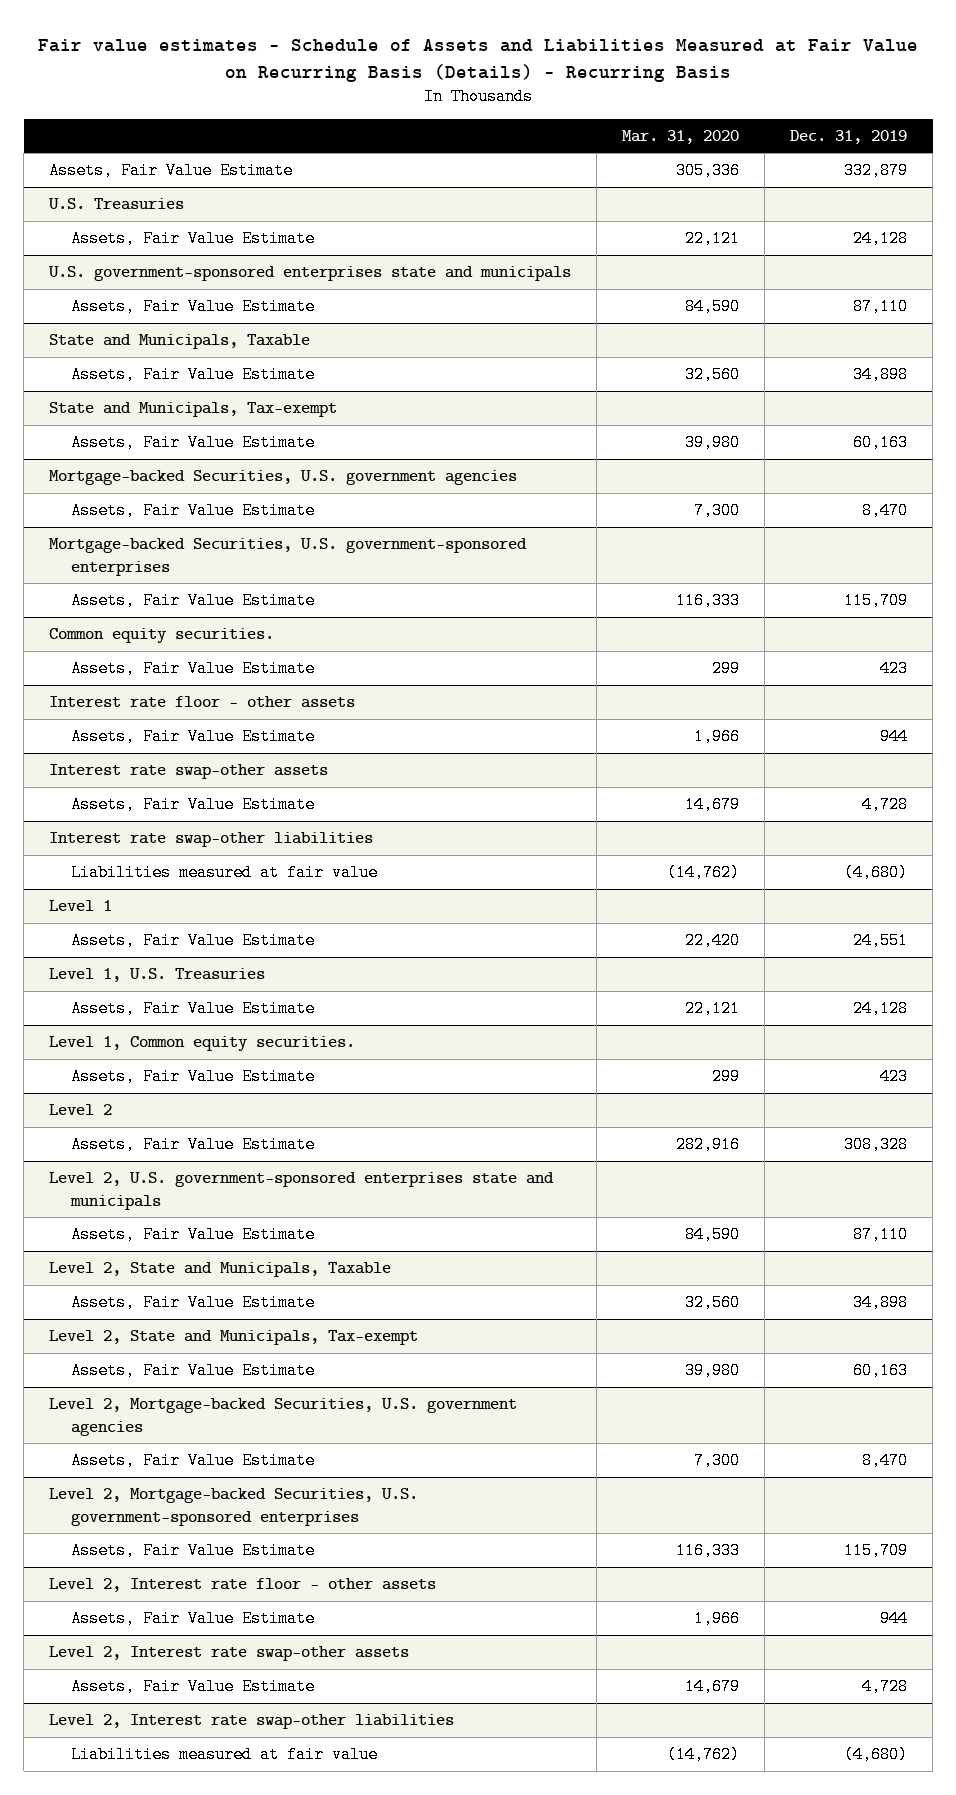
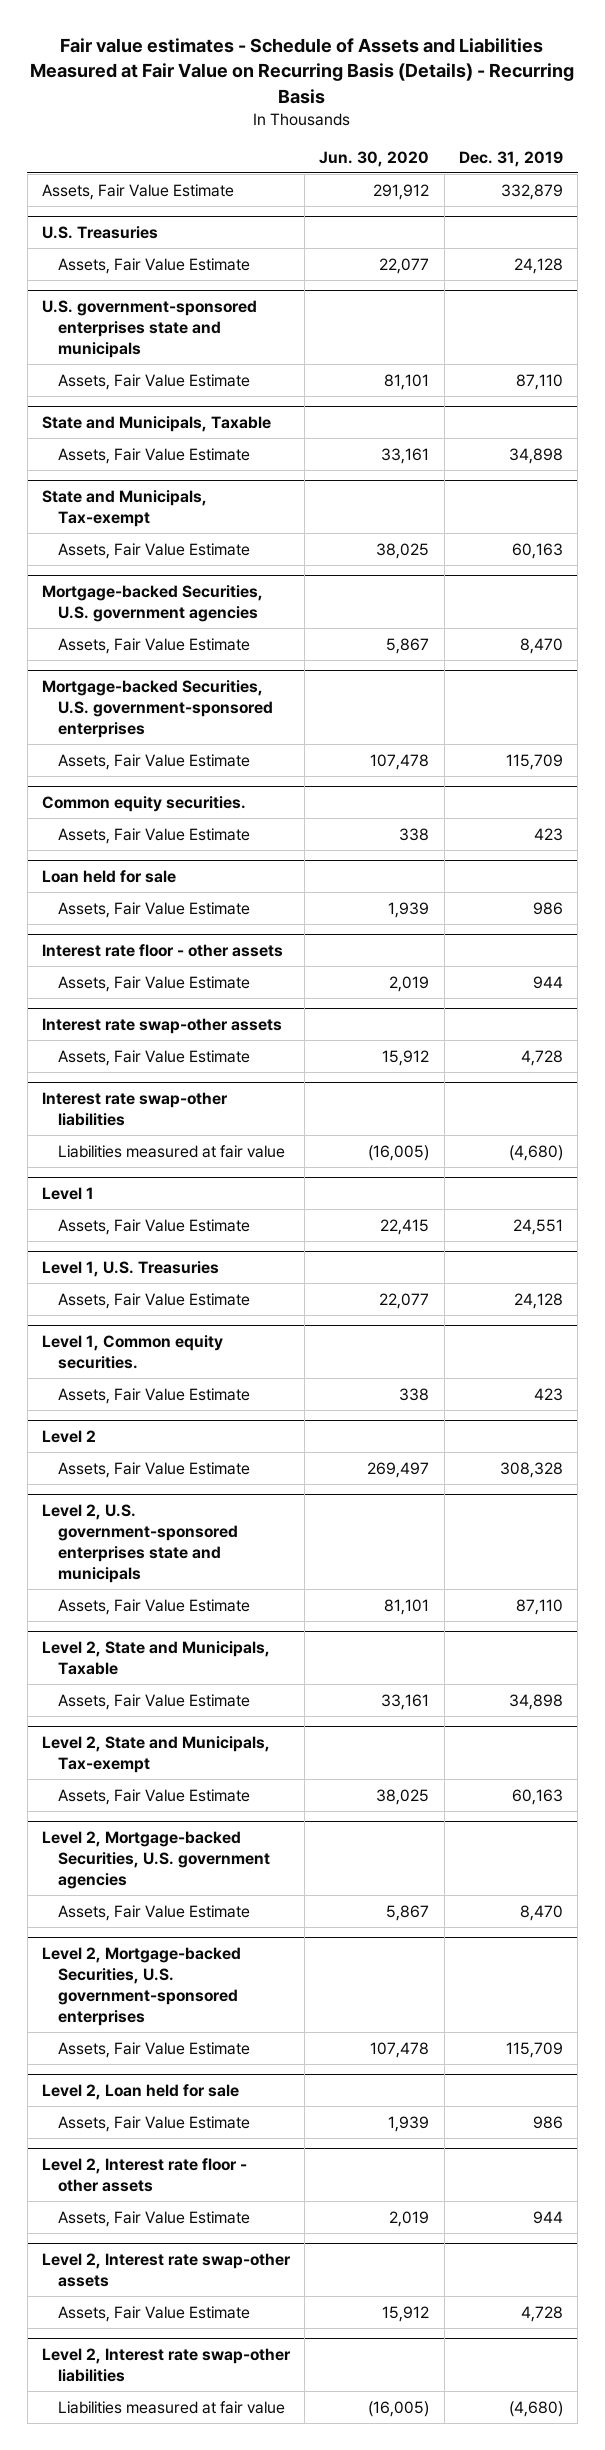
- | Mar. 31, 2020 | Dec. 31, 2019
+ | Jun. 30, 2020 | Dec. 31, 2019
+ Loan held for sale
+ Assets, Fair Value Estimate | 1,939 | 986
+ Level 2, Loan held for sale
+ Assets, Fair Value Estimate | 1,939 | 986

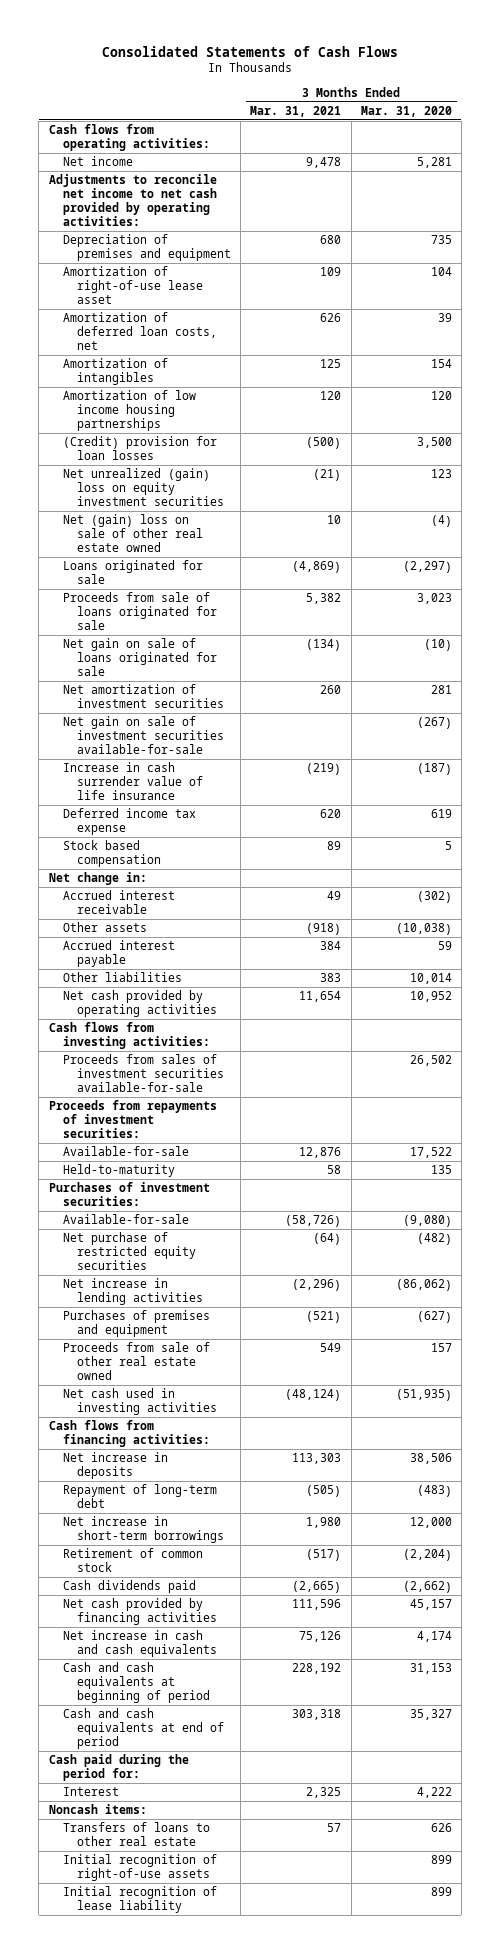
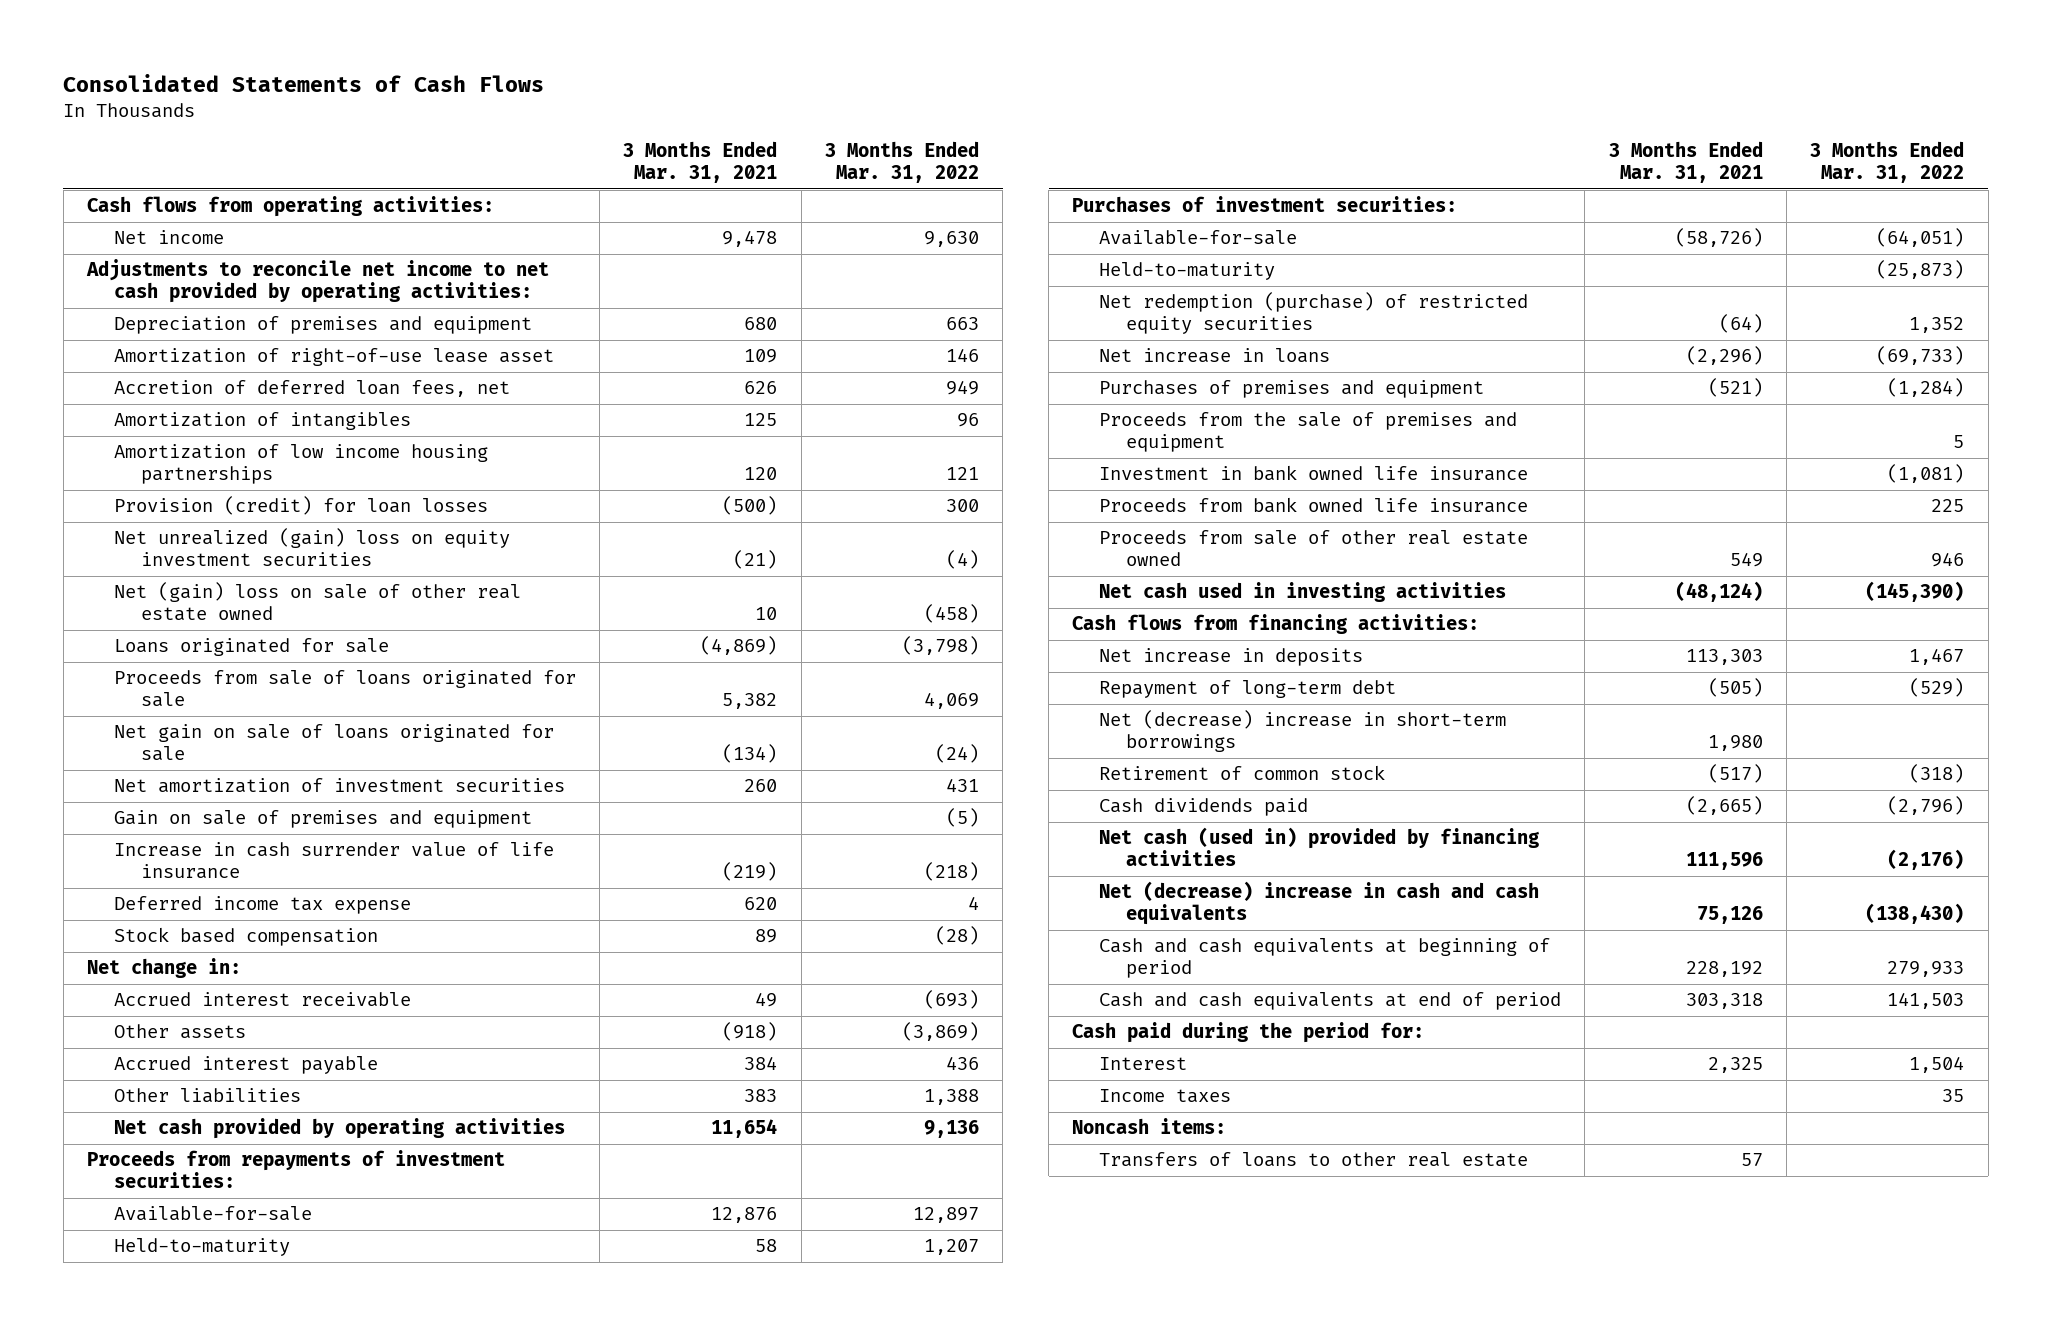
- | 3 Months Ended Mar. 31, 2021 | 3 Months Ended Mar. 31, 2020
+ | 3 Months Ended Mar. 31, 2021 | 3 Months Ended Mar. 31, 2022
- Amortization of deferred loan costs, net | 626 | 39
+ Accretion of deferred loan fees, net | 626 | 949
- (Credit) provision for loan losses | (500) | 3,500
+ Provision (credit) for loan losses | (500) | 300
- Net gain on sale of investment securities available-for-sale | | (267)
+ Gain on sale of premises and equipment | | (5)
- Cash flows from investing activities:
- Proceeds from sales of investment securities available-for-sale | | 26,502
- Net purchase of restricted equity securities | (64) | (482)
- Net increase in lending activities | (2,296) | (86,062)
+ Held-to-maturity | | (25,873)
+ Net redemption (purchase) of restricted equity securities | (64) | 1,352
+ Net increase in loans | (2,296) | (69,733)
+ Proceeds from the sale of premises and equipment | | 5
+ Investment in bank owned life insurance | | (1,081)
+ Proceeds from bank owned life insurance | | 225
- Net increase in short-term borrowings | 1,980 | 12,000
+ Net (decrease) increase in short-term borrowings | 1,980 |
- Net cash provided by financing activities | 111,596 | 45,157
- Net increase in cash and cash equivalents | 75,126 | 4,174
+ Net cash (used in) provided by financing activities | 111,596 | (2,176)
+ Net (decrease) increase in cash and cash equivalents | 75,126 | (138,430)
+ Income taxes | | 35
- Initial recognition of right-of-use assets | | 899
- Initial recognition of lease liability | | 899

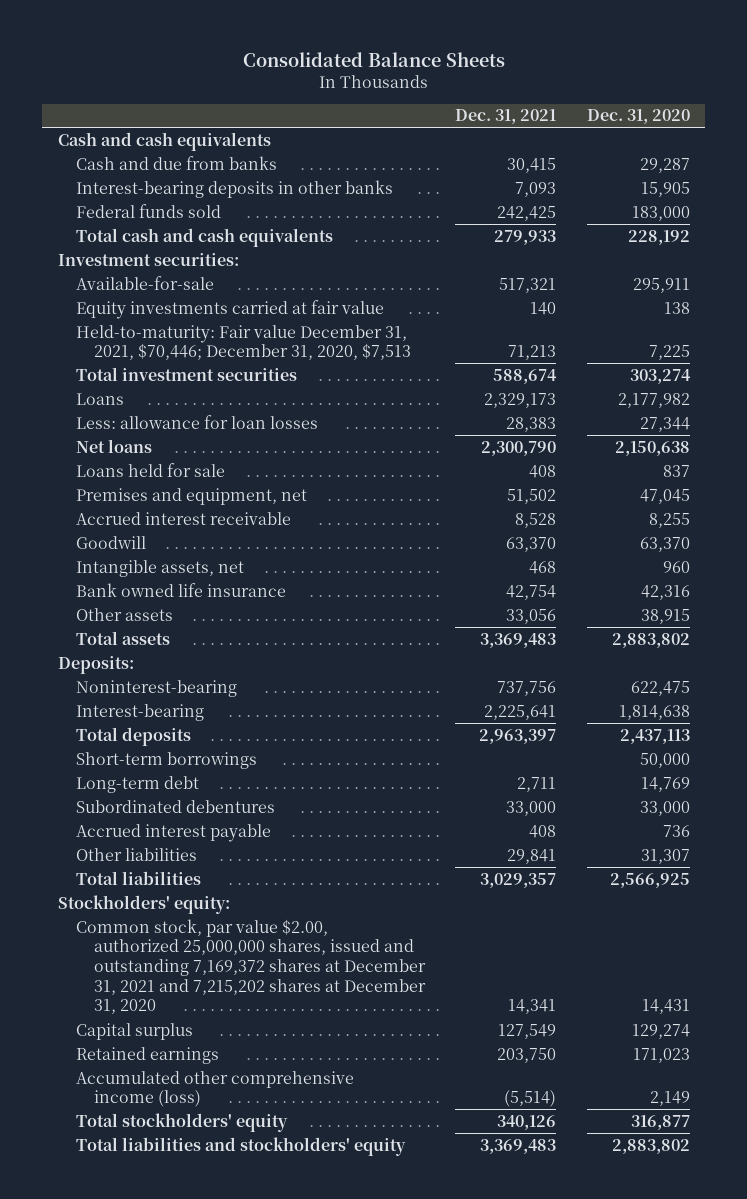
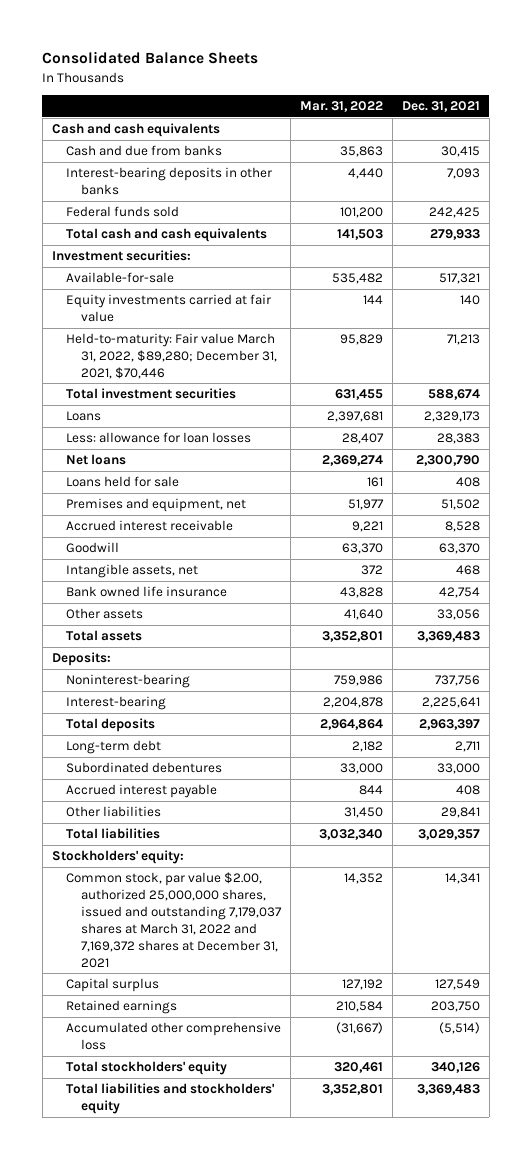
- | Dec. 31, 2021 | Dec. 31, 2020
+ | Mar. 31, 2022 | Dec. 31, 2021
- Held-to-maturity: Fair value December 31, 2021, $70,446; December 31, 2020, $7,513 | 71,213 | 7,225
+ Held-to-maturity: Fair value March 31, 2022, $89,280; December 31, 2021, $70,446 | 95,829 | 71,213
- Short-term borrowings | | 50,000
- Common stock, par value $2.00, authorized 25,000,000 shares, issued and outstanding 7,169,372 shares at December 31, 2021 and 7,215,202 shares at December 31, 2020 | 14,341 | 14,431
+ Common stock, par value $2.00, authorized 25,000,000 shares, issued and outstanding 7,179,037 shares at March 31, 2022 and 7,169,372 shares at December 31, 2021 | 14,352 | 14,341
- Accumulated other comprehensive income (loss) | (5,514) | 2,149
+ Accumulated other comprehensive loss | (31,667) | (5,514)

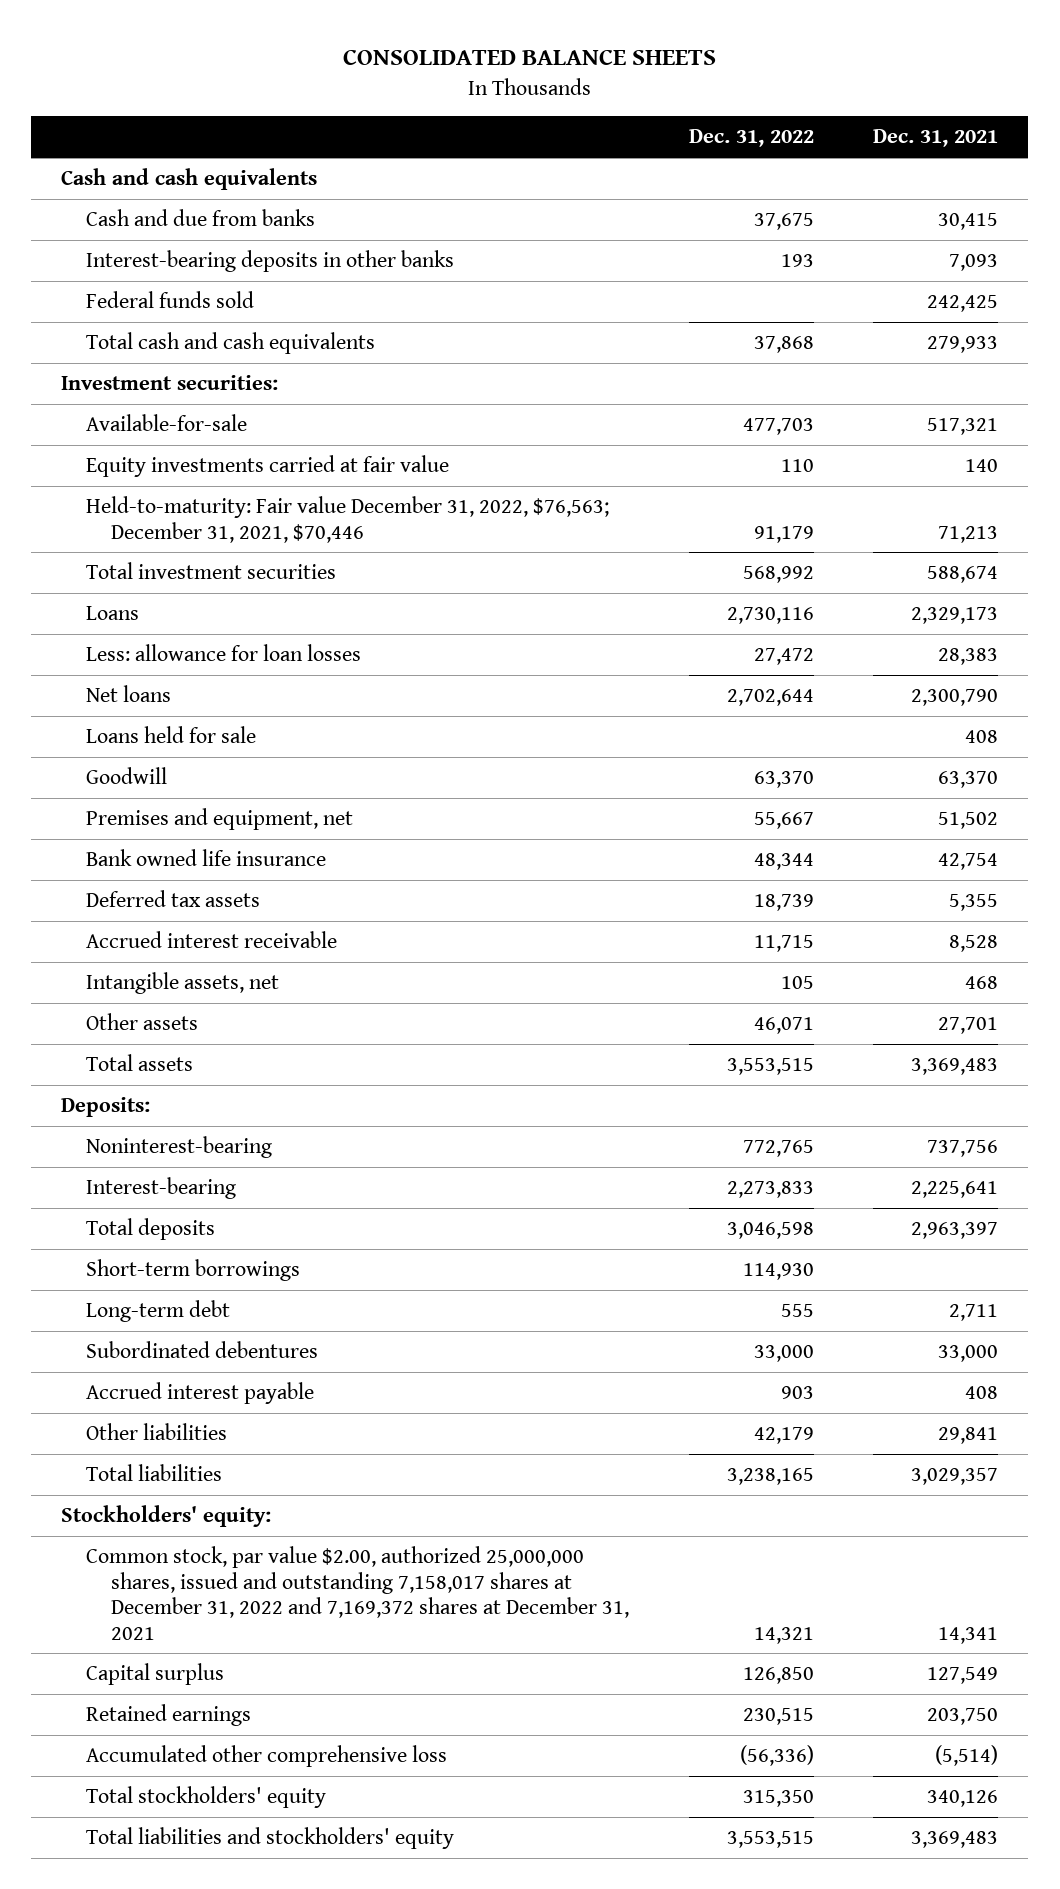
- Consolidated Balance Sheets
+ CONSOLIDATED BALANCE SHEETS
- | Mar. 31, 2022 | Dec. 31, 2021
+ | Dec. 31, 2022 | Dec. 31, 2021
- Held-to-maturity: Fair value March 31, 2022, $89,280; December 31, 2021, $70,446 | 95,829 | 71,213
+ Held-to-maturity: Fair value December 31, 2022, $76,563; December 31, 2021, $70,446 | 91,179 | 71,213
moved up: Goodwill | 63,370 | 63,370
moved up: Bank owned life insurance | 48,344 | 42,754
+ Deferred tax assets | 18,739 | 5,355
- Other assets | 41,640 | 33,056
+ Other assets | 46,071 | 27,701
+ Short-term borrowings | 114,930 |
- Common stock, par value $2.00, authorized 25,000,000 shares, issued and outstanding 7,179,037 shares at March 31, 2022 and 7,169,372 shares at December 31, 2021 | 14,352 | 14,341
+ Common stock, par value $2.00, authorized 25,000,000 shares, issued and outstanding 7,158,017 shares at December 31, 2022 and 7,169,372 shares at December 31, 2021 | 14,321 | 14,341

